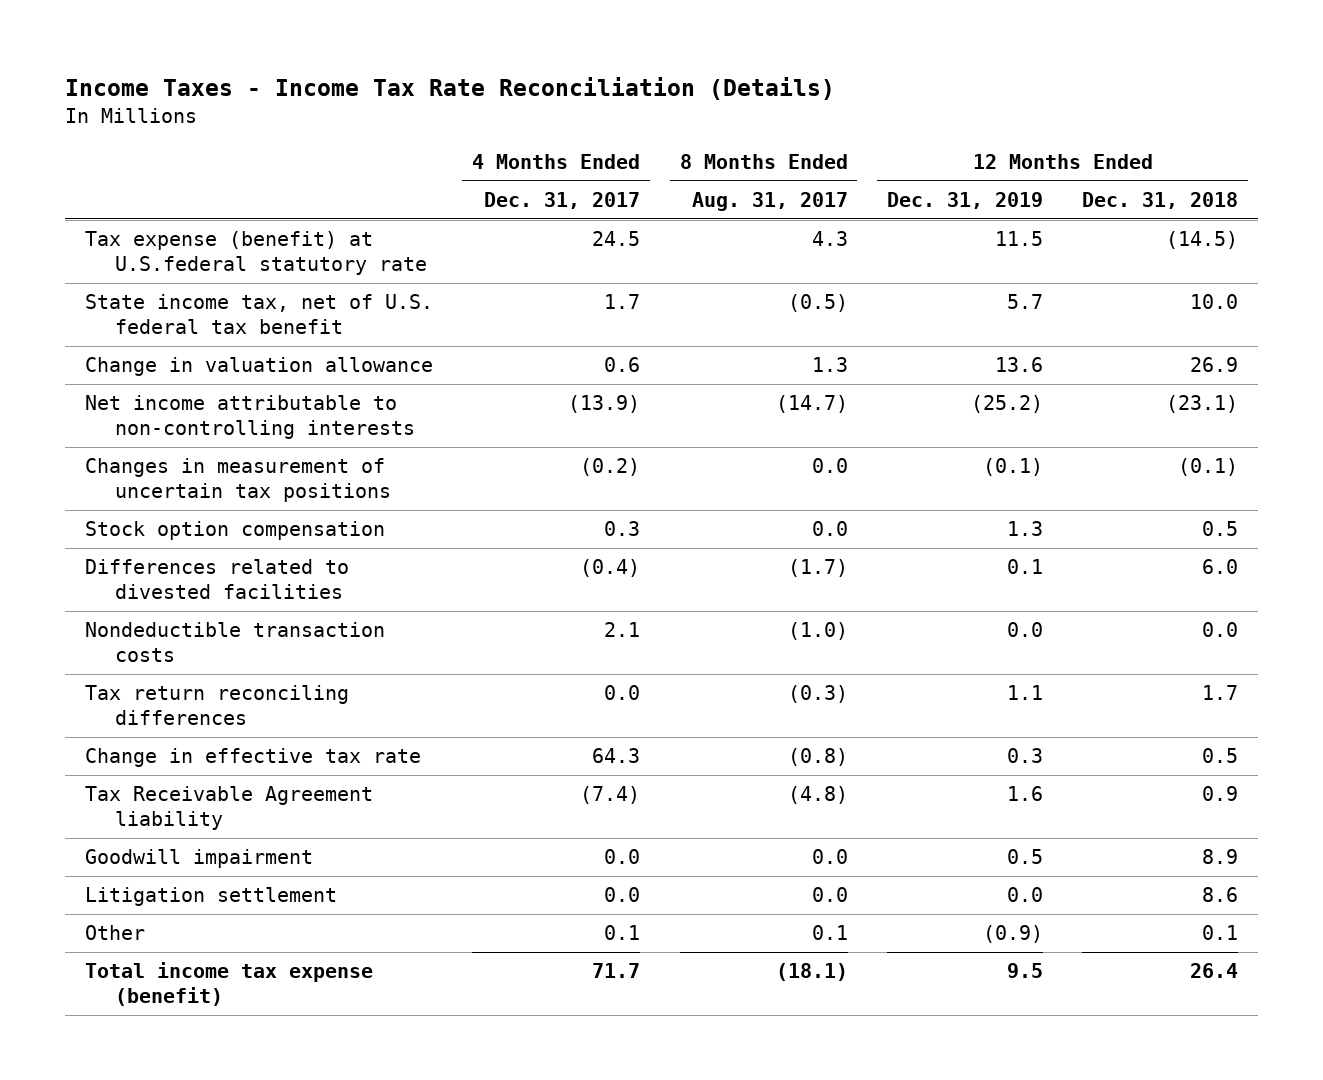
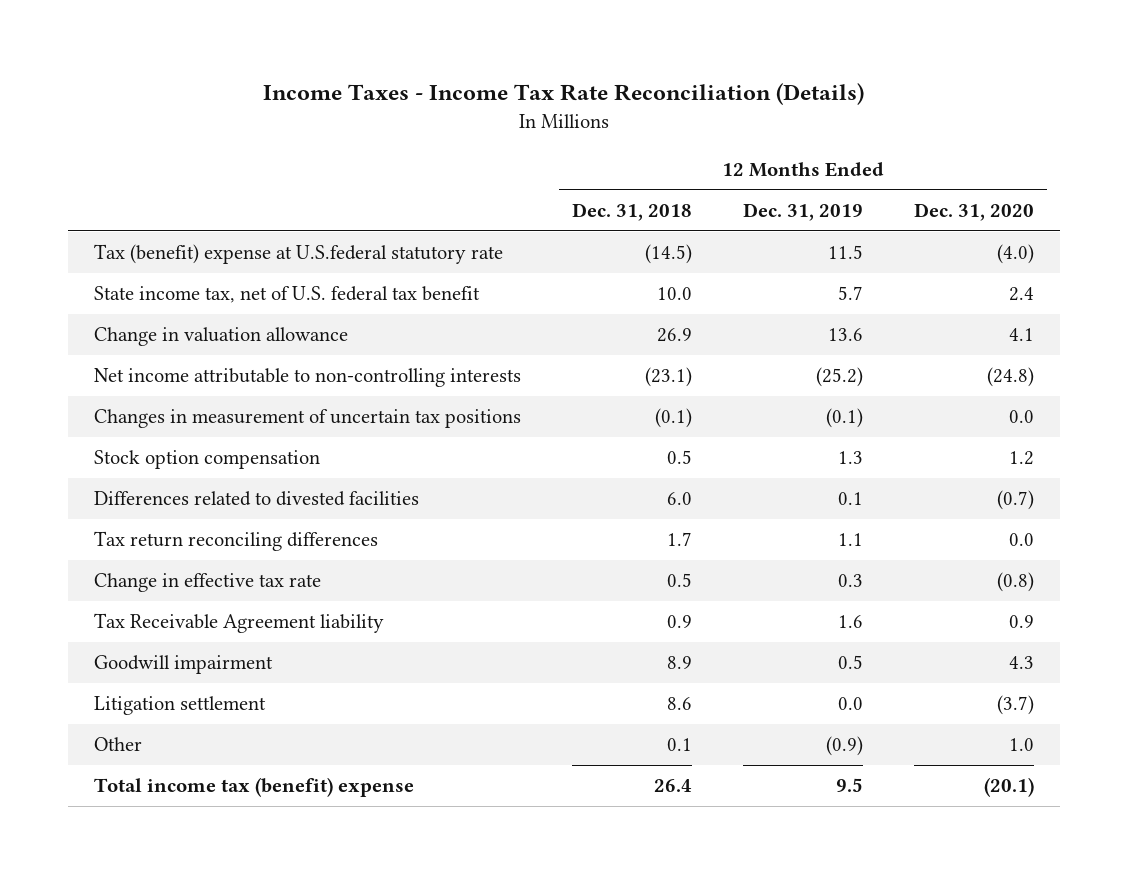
- | 4 Months Ended Dec. 31, 2017 | 8 Months Ended Aug. 31, 2017 | 12 Months Ended Dec. 31, 2019 | 12 Months Ended Dec. 31, 2018
+ | 12 Months Ended Dec. 31, 2018 | 12 Months Ended Dec. 31, 2019 | 12 Months Ended Dec. 31, 2020
- Tax expense (benefit) at U.S.federal statutory rate | 24.5 | 4.3 | 11.5 | (14.5)
+ Tax (benefit) expense at U.S.federal statutory rate | (14.5) | 11.5 | (4.0)
- Nondeductible transaction costs | 2.1 | (1.0) | 0.0 | 0.0
- Total income tax expense (benefit) | 71.7 | (18.1) | 9.5 | 26.4
+ Total income tax (benefit) expense | 26.4 | 9.5 | (20.1)

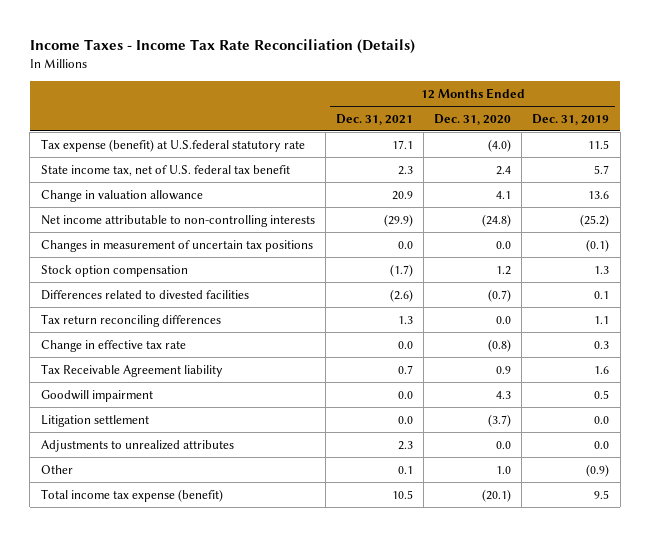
- | 12 Months Ended Dec. 31, 2018 | 12 Months Ended Dec. 31, 2019 | 12 Months Ended Dec. 31, 2020
+ | 12 Months Ended Dec. 31, 2021 | 12 Months Ended Dec. 31, 2020 | 12 Months Ended Dec. 31, 2019
- Tax (benefit) expense at U.S.federal statutory rate | (14.5) | 11.5 | (4.0)
+ Tax expense (benefit) at U.S.federal statutory rate | 17.1 | (4.0) | 11.5
+ Adjustments to unrealized attributes | 2.3 | 0.0 | 0.0
- Total income tax (benefit) expense | 26.4 | 9.5 | (20.1)
+ Total income tax expense (benefit) | 10.5 | (20.1) | 9.5

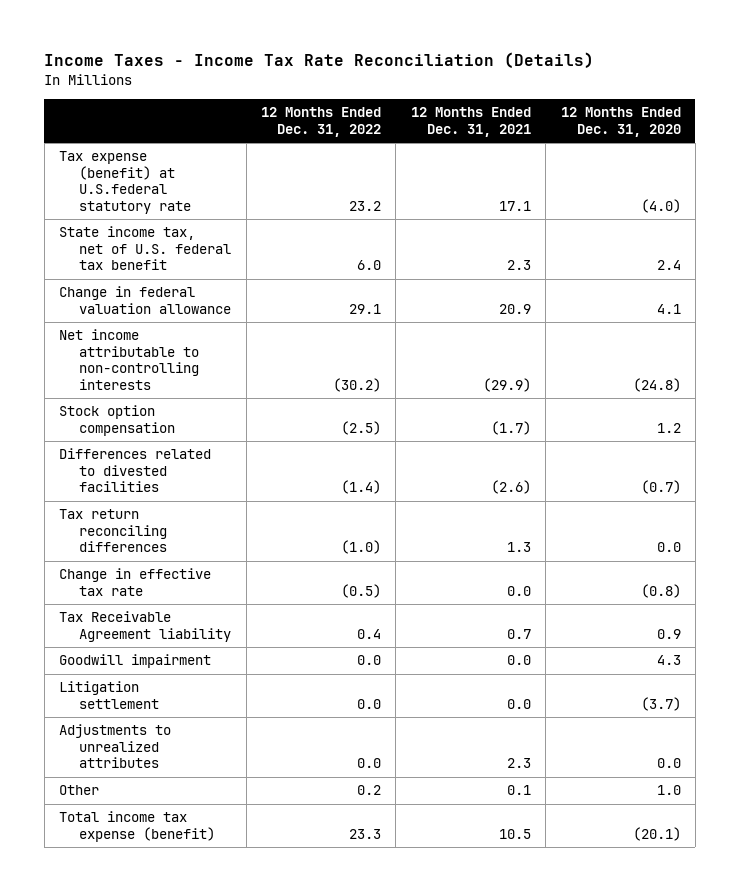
- | 12 Months Ended Dec. 31, 2021 | 12 Months Ended Dec. 31, 2020 | 12 Months Ended Dec. 31, 2019
+ | 12 Months Ended Dec. 31, 2022 | 12 Months Ended Dec. 31, 2021 | 12 Months Ended Dec. 31, 2020
- Change in valuation allowance | 20.9 | 4.1 | 13.6
+ Change in federal valuation allowance | 29.1 | 20.9 | 4.1
- Changes in measurement of uncertain tax positions | 0.0 | 0.0 | (0.1)

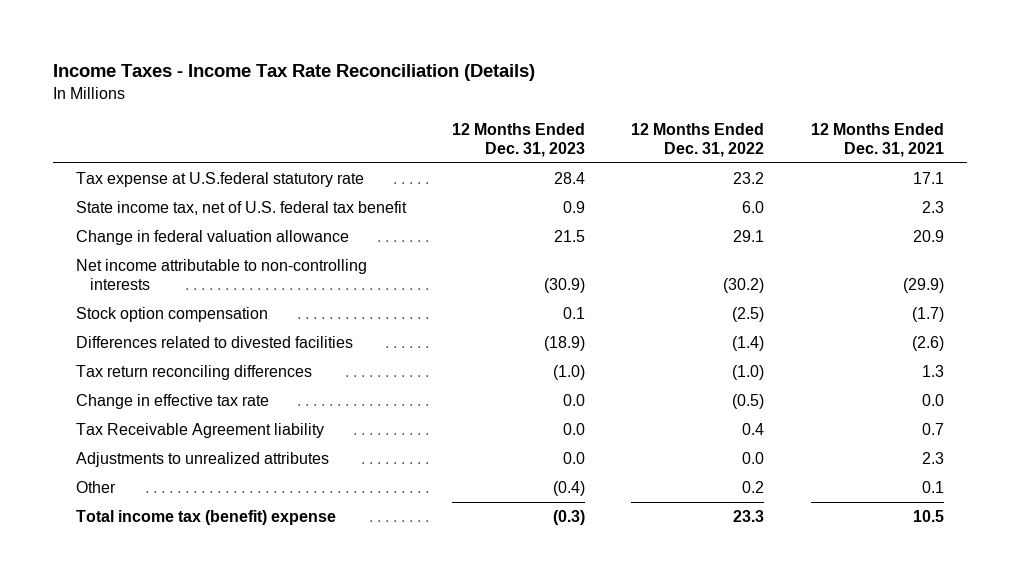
- | 12 Months Ended Dec. 31, 2022 | 12 Months Ended Dec. 31, 2021 | 12 Months Ended Dec. 31, 2020
+ | 12 Months Ended Dec. 31, 2023 | 12 Months Ended Dec. 31, 2022 | 12 Months Ended Dec. 31, 2021
- Tax expense (benefit) at U.S.federal statutory rate | 23.2 | 17.1 | (4.0)
+ Tax expense at U.S.federal statutory rate | 28.4 | 23.2 | 17.1
- Goodwill impairment | 0.0 | 0.0 | 4.3
- Litigation settlement | 0.0 | 0.0 | (3.7)
- Total income tax expense (benefit) | 23.3 | 10.5 | (20.1)
+ Total income tax (benefit) expense | (0.3) | 23.3 | 10.5

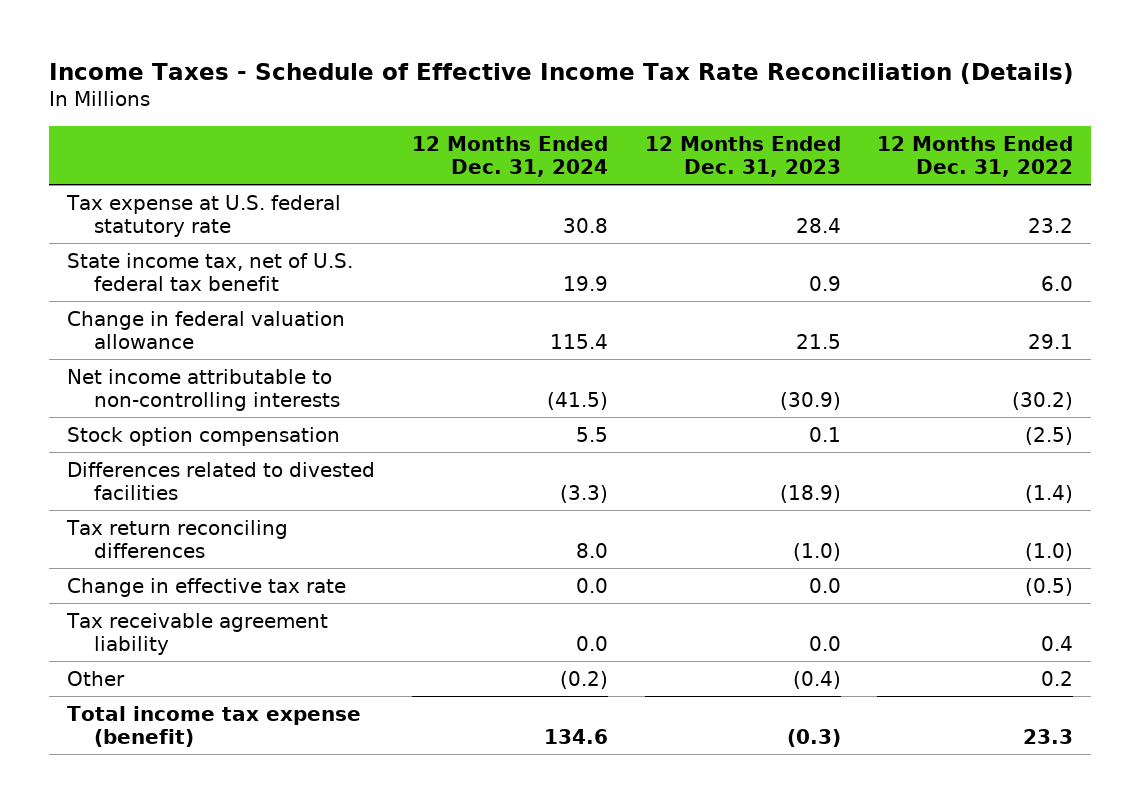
- Income Taxes - Income Tax Rate Reconciliation (Details)
+ Income Taxes - Schedule of Effective Income Tax Rate Reconciliation (Details)
- | 12 Months Ended Dec. 31, 2023 | 12 Months Ended Dec. 31, 2022 | 12 Months Ended Dec. 31, 2021
+ | 12 Months Ended Dec. 31, 2024 | 12 Months Ended Dec. 31, 2023 | 12 Months Ended Dec. 31, 2022
- Tax expense at U.S.federal statutory rate | 28.4 | 23.2 | 17.1
+ Tax expense at U.S. federal statutory rate | 30.8 | 28.4 | 23.2
- Tax Receivable Agreement liability | 0.0 | 0.4 | 0.7
- Adjustments to unrealized attributes | 0.0 | 0.0 | 2.3
+ Tax receivable agreement liability | 0.0 | 0.0 | 0.4
- Total income tax (benefit) expense | (0.3) | 23.3 | 10.5
+ Total income tax expense (benefit) | 134.6 | (0.3) | 23.3

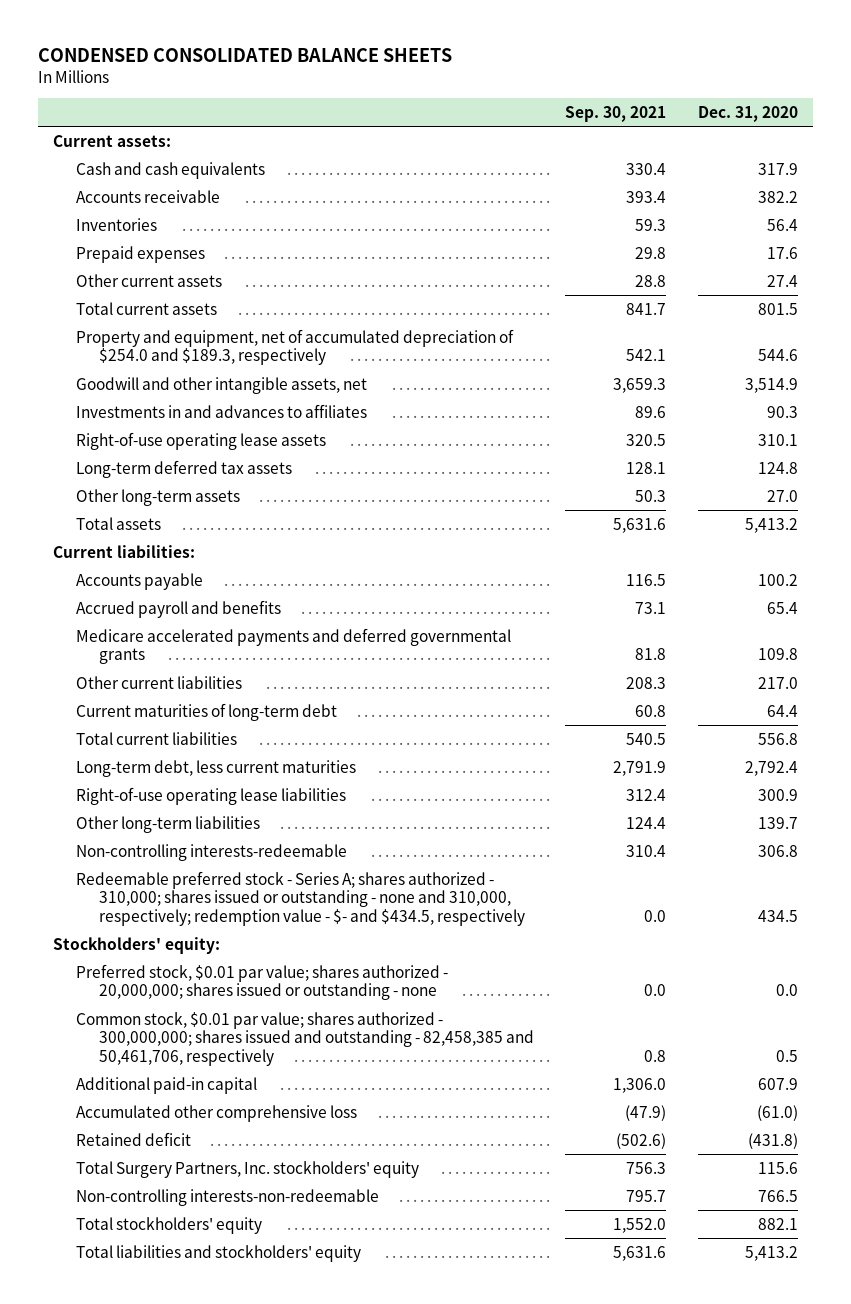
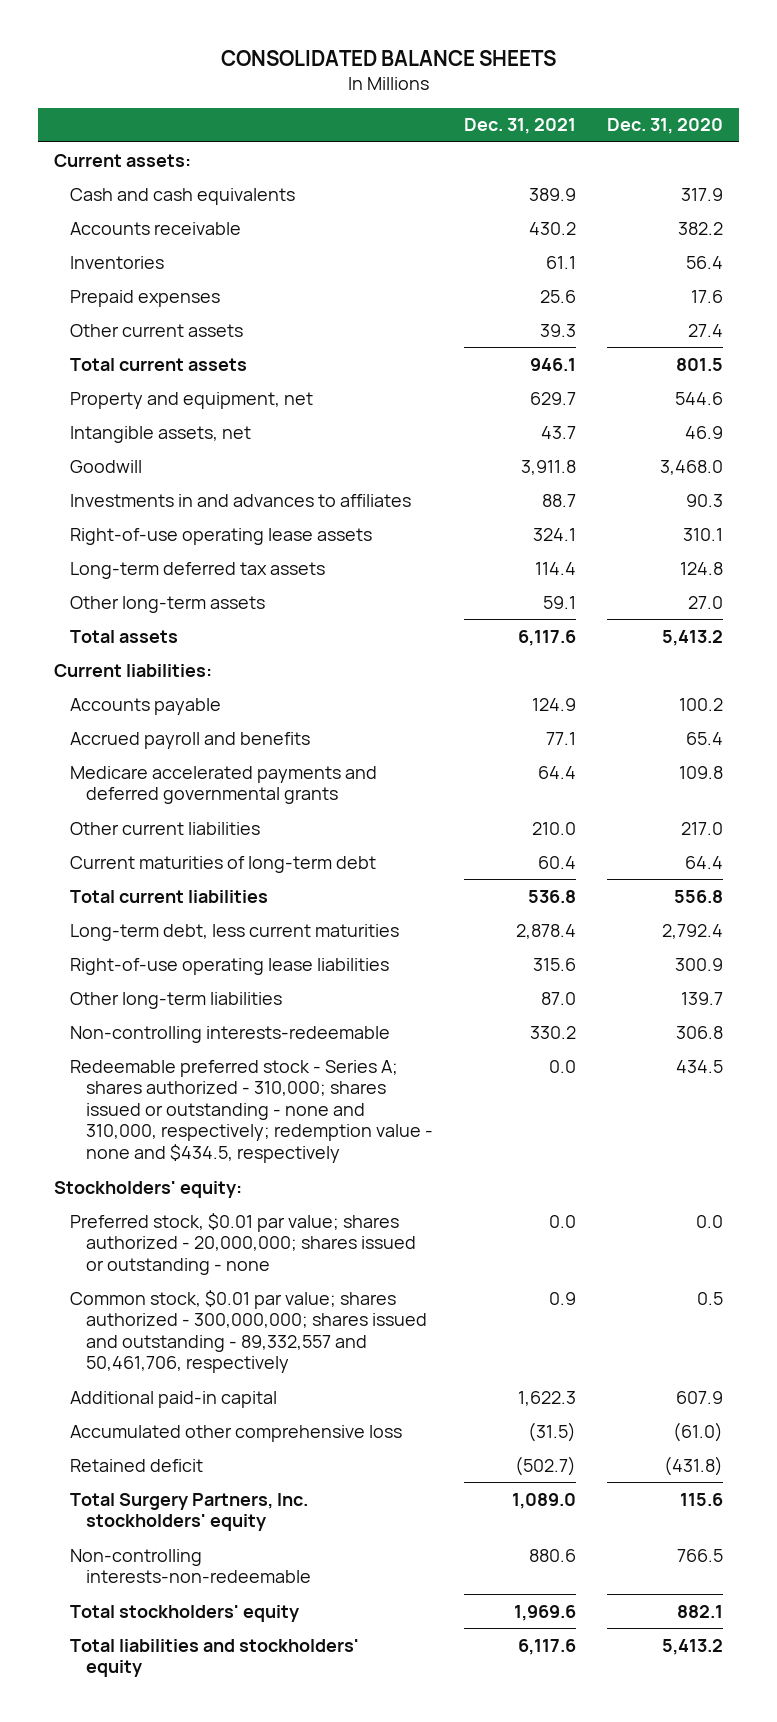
- CONDENSED CONSOLIDATED BALANCE SHEETS
+ CONSOLIDATED BALANCE SHEETS
- | Sep. 30, 2021 | Dec. 31, 2020
+ | Dec. 31, 2021 | Dec. 31, 2020
- Property and equipment, net of accumulated depreciation of $254.0 and $189.3, respectively | 542.1 | 544.6
- Goodwill and other intangible assets, net | 3,659.3 | 3,514.9
+ Property and equipment, net | 629.7 | 544.6
+ Intangible assets, net | 43.7 | 46.9
+ Goodwill | 3,911.8 | 3,468.0
- Redeemable preferred stock - Series A; shares authorized - 310,000; shares issued or outstanding - none and 310,000, respectively; redemption value - $- and $434.5, respectively | 0.0 | 434.5
+ Redeemable preferred stock - Series A; shares authorized - 310,000; shares issued or outstanding - none and 310,000, respectively; redemption value - none and $434.5, respectively | 0.0 | 434.5
- Common stock, $0.01 par value; shares authorized - 300,000,000; shares issued and outstanding - 82,458,385 and 50,461,706, respectively | 0.8 | 0.5
+ Common stock, $0.01 par value; shares authorized - 300,000,000; shares issued and outstanding - 89,332,557 and 50,461,706, respectively | 0.9 | 0.5

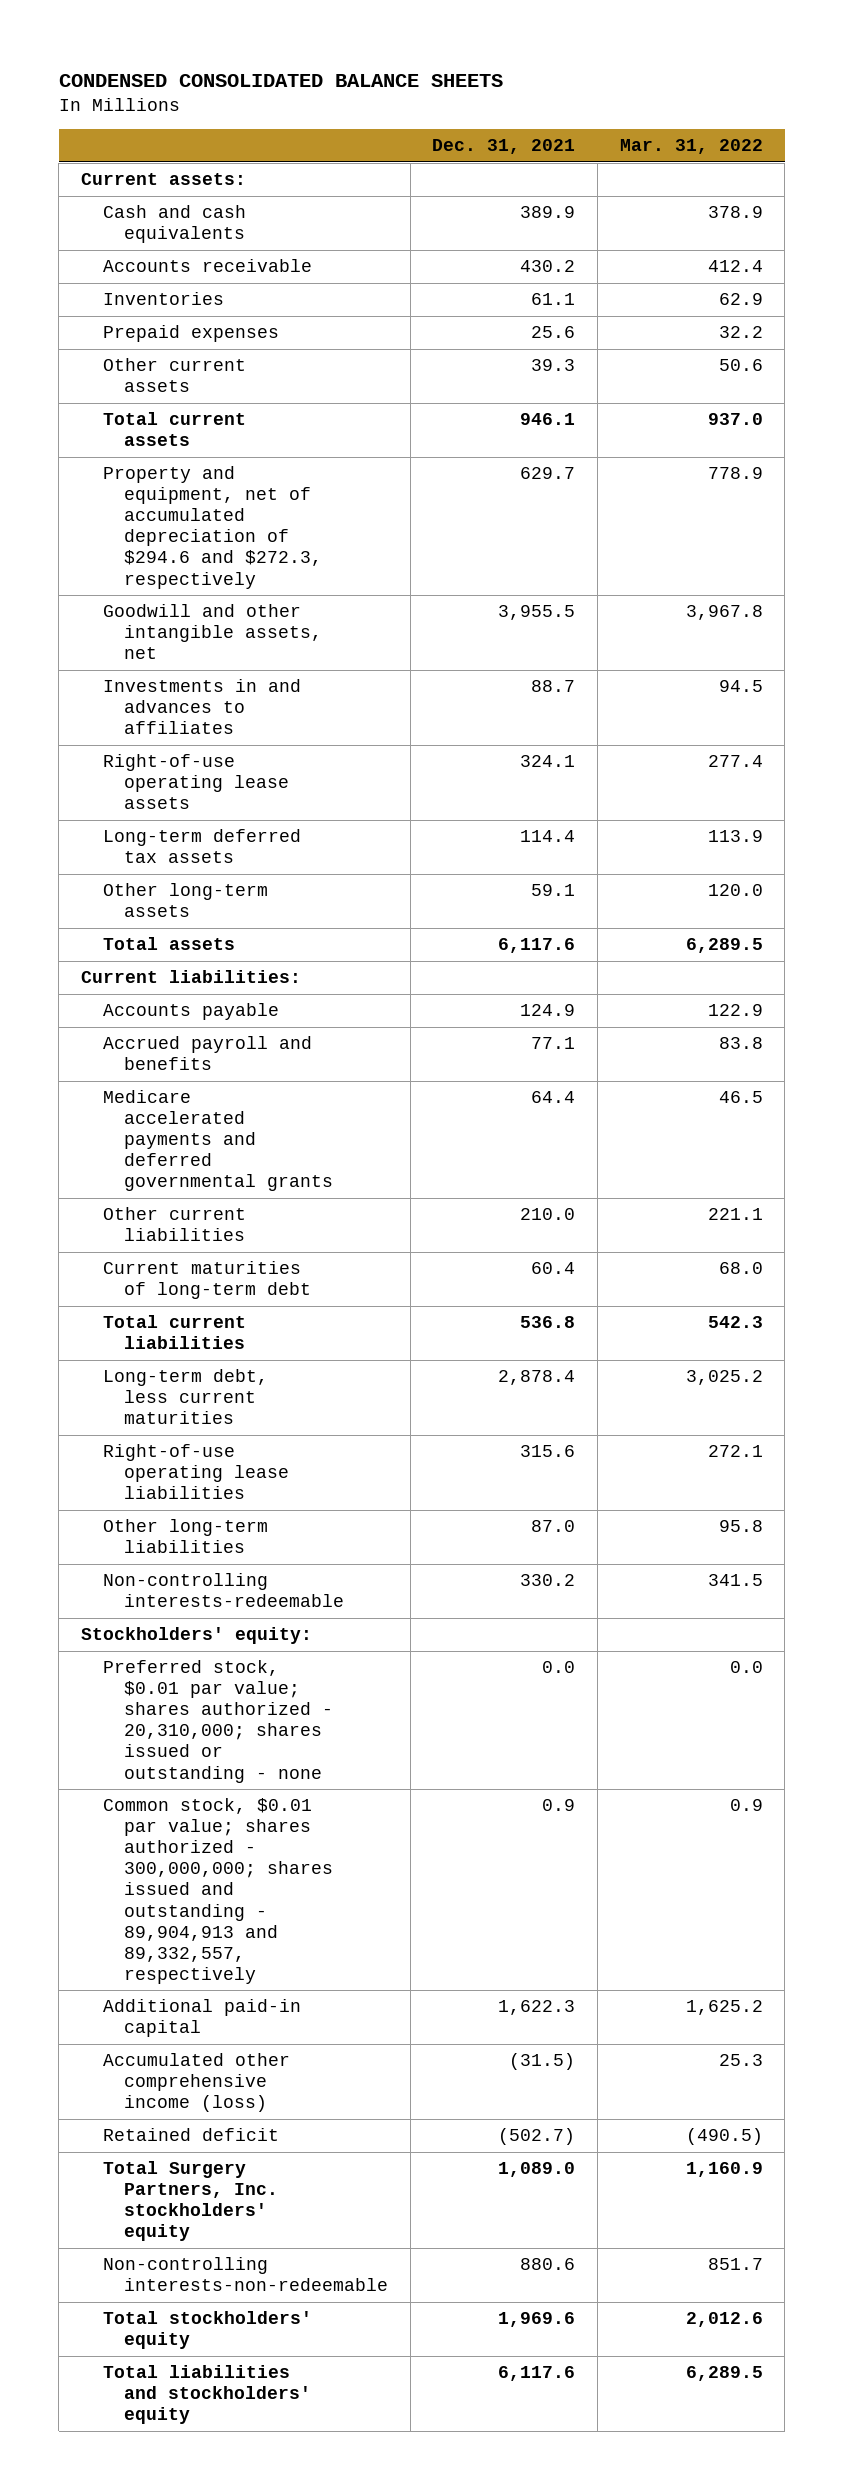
- CONSOLIDATED BALANCE SHEETS
+ CONDENSED CONSOLIDATED BALANCE SHEETS
- | Dec. 31, 2021 | Dec. 31, 2020
+ | Dec. 31, 2021 | Mar. 31, 2022
- Property and equipment, net | 629.7 | 544.6
- Intangible assets, net | 43.7 | 46.9
- Goodwill | 3,911.8 | 3,468.0
+ Property and equipment, net of accumulated depreciation of $294.6 and $272.3, respectively | 629.7 | 778.9
+ Goodwill and other intangible assets, net | 3,955.5 | 3,967.8
- Redeemable preferred stock - Series A; shares authorized - 310,000; shares issued or outstanding - none and 310,000, respectively; redemption value - none and $434.5, respectively | 0.0 | 434.5
- Preferred stock, $0.01 par value; shares authorized - 20,000,000; shares issued or outstanding - none | 0.0 | 0.0
- Common stock, $0.01 par value; shares authorized - 300,000,000; shares issued and outstanding - 89,332,557 and 50,461,706, respectively | 0.9 | 0.5
+ Preferred stock, $0.01 par value; shares authorized - 20,310,000; shares issued or outstanding - none | 0.0 | 0.0
+ Common stock, $0.01 par value; shares authorized - 300,000,000; shares issued and outstanding - 89,904,913 and 89,332,557, respectively | 0.9 | 0.9
- Accumulated other comprehensive loss | (31.5) | (61.0)
+ Accumulated other comprehensive income (loss) | (31.5) | 25.3

